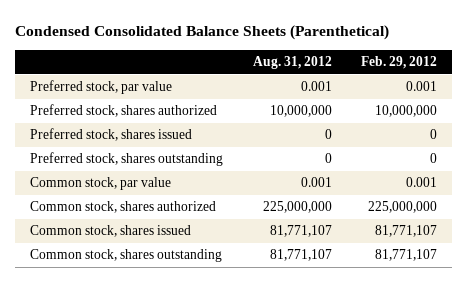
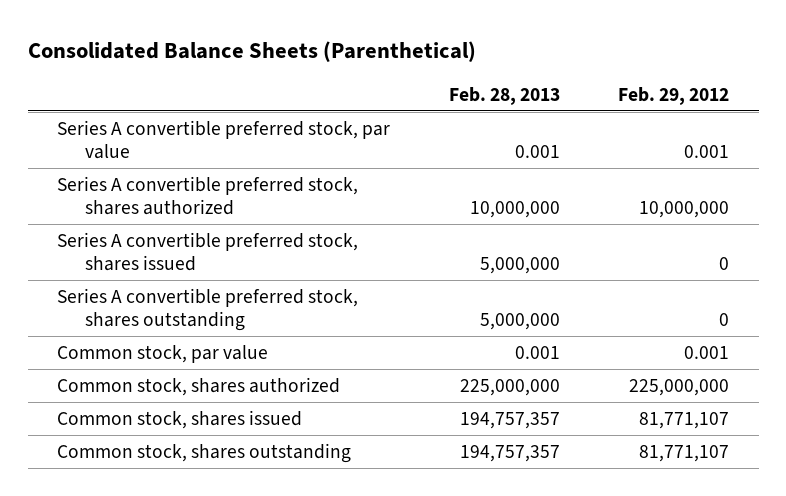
- Condensed Consolidated Balance Sheets (Parenthetical)
+ Consolidated Balance Sheets (Parenthetical)
- | Aug. 31, 2012 | Feb. 29, 2012
+ | Feb. 28, 2013 | Feb. 29, 2012
- Preferred stock, par value | 0.001 | 0.001
- Preferred stock, shares authorized | 10,000,000 | 10,000,000
- Preferred stock, shares issued | 0 | 0
- Preferred stock, shares outstanding | 0 | 0
+ Series A convertible preferred stock, par value | 0.001 | 0.001
+ Series A convertible preferred stock, shares authorized | 10,000,000 | 10,000,000
+ Series A convertible preferred stock, shares issued | 5,000,000 | 0
+ Series A convertible preferred stock, shares outstanding | 5,000,000 | 0

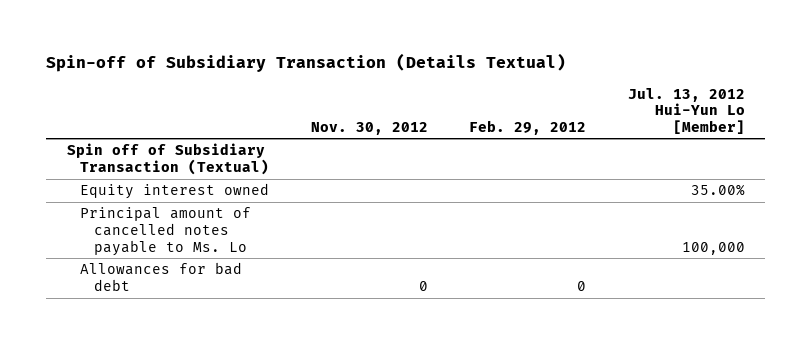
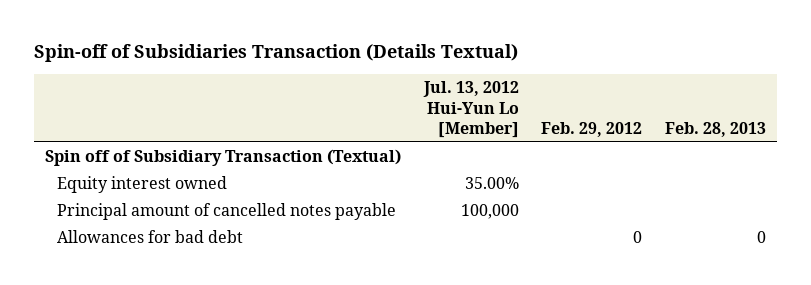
- Spin-off of Subsidiary Transaction (Details Textual)
+ Spin-off of Subsidiaries Transaction (Details Textual)
- | Nov. 30, 2012 | Feb. 29, 2012 | Jul. 13, 2012 Hui-Yun Lo [Member]
+ | Jul. 13, 2012 Hui-Yun Lo [Member] | Feb. 29, 2012 | Feb. 28, 2013
- Principal amount of cancelled notes payable to Ms. Lo | | | 100,000
+ Principal amount of cancelled notes payable | 100,000 | |

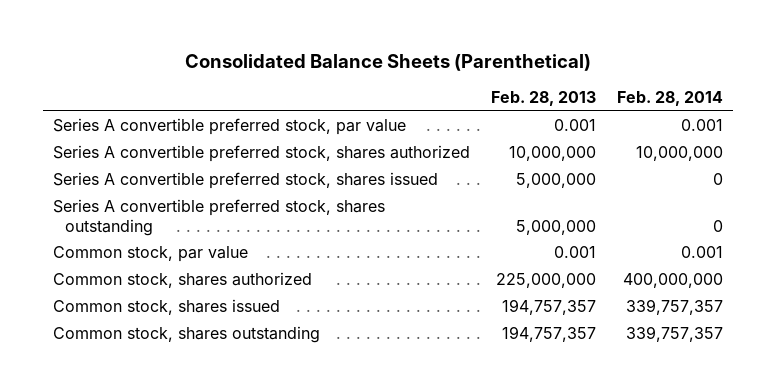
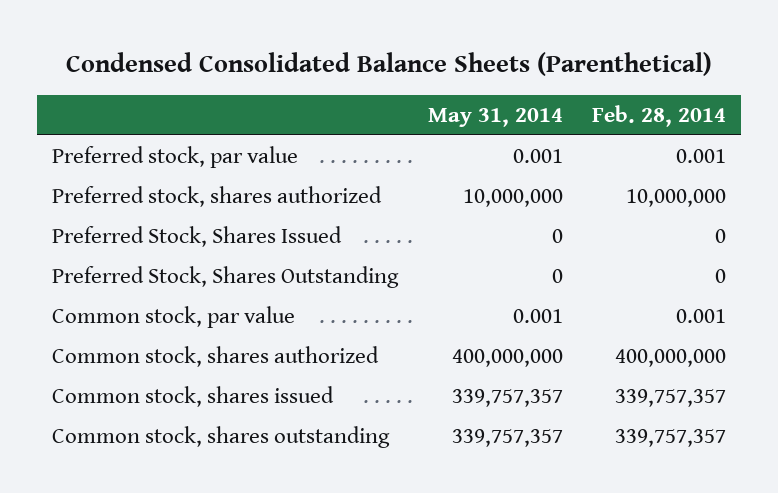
- Consolidated Balance Sheets (Parenthetical)
+ Condensed Consolidated Balance Sheets (Parenthetical)
- | Feb. 28, 2013 | Feb. 28, 2014
+ | May 31, 2014 | Feb. 28, 2014
- Series A convertible preferred stock, par value | 0.001 | 0.001
- Series A convertible preferred stock, shares authorized | 10,000,000 | 10,000,000
- Series A convertible preferred stock, shares issued | 5,000,000 | 0
- Series A convertible preferred stock, shares outstanding | 5,000,000 | 0
+ Preferred stock, par value | 0.001 | 0.001
+ Preferred stock, shares authorized | 10,000,000 | 10,000,000
+ Preferred Stock, Shares Issued | 0 | 0
+ Preferred Stock, Shares Outstanding | 0 | 0

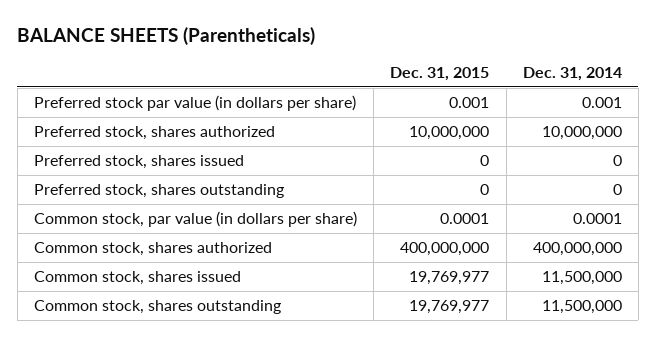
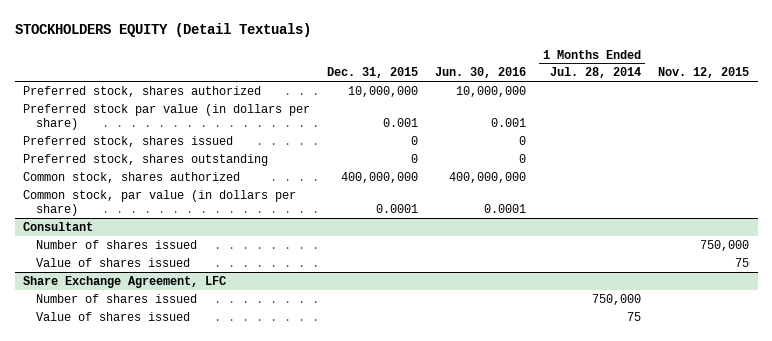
- BALANCE SHEETS (Parentheticals)
+ STOCKHOLDERS EQUITY (Detail Textuals)
- | Dec. 31, 2015 | Dec. 31, 2014
+ | Dec. 31, 2015 | Jun. 30, 2016 | 1 Months Ended Jul. 28, 2014 | Nov. 12, 2015
moved down: Preferred stock par value (in dollars per share) | 0.001 | 0.001 | |
- Common stock, shares issued | 19,769,977 | 11,500,000
- Common stock, shares outstanding | 19,769,977 | 11,500,000
moved down: Common stock, par value (in dollars per share) | 0.0001 | 0.0001 | |
+ Consultant
+ Number of shares issued | | | | 750,000
+ Value of shares issued | | | | 75
+ Share Exchange Agreement, LFC
+ Number of shares issued | | | 750,000 |
+ Value of shares issued | | | 75 |

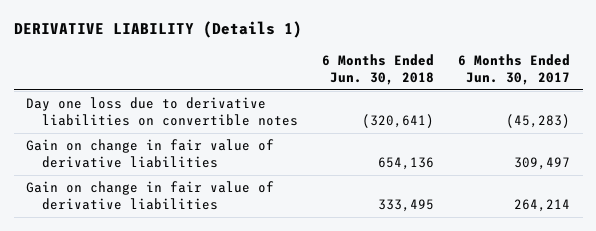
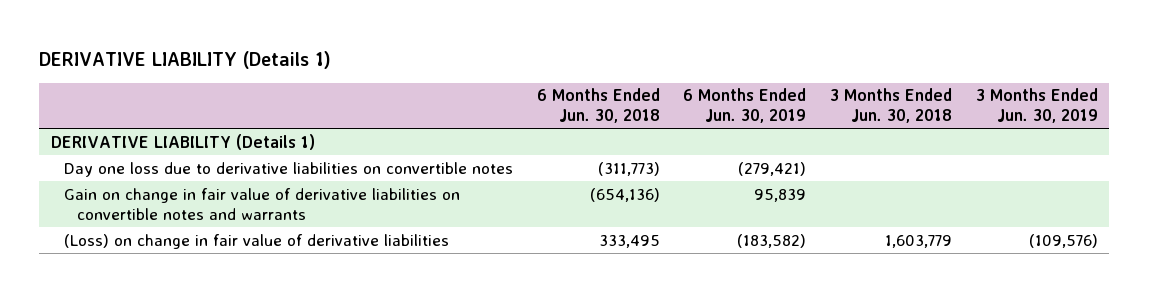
- | 6 Months Ended Jun. 30, 2018 | 6 Months Ended Jun. 30, 2017
+ | 6 Months Ended Jun. 30, 2018 | 6 Months Ended Jun. 30, 2019 | 3 Months Ended Jun. 30, 2018 | 3 Months Ended Jun. 30, 2019
- Day one loss due to derivative liabilities on convertible notes | (320,641) | (45,283)
- Gain on change in fair value of derivative liabilities | 654,136 | 309,497
- Gain on change in fair value of derivative liabilities | 333,495 | 264,214
+ DERIVATIVE LIABILITY (Details 1)
+ Day one loss due to derivative liabilities on convertible notes | (311,773) | (279,421) | |
+ Gain on change in fair value of derivative liabilities on convertible notes and warrants | (654,136) | 95,839 | |
+ (Loss) on change in fair value of derivative liabilities | 333,495 | (183,582) | 1,603,779 | (109,576)

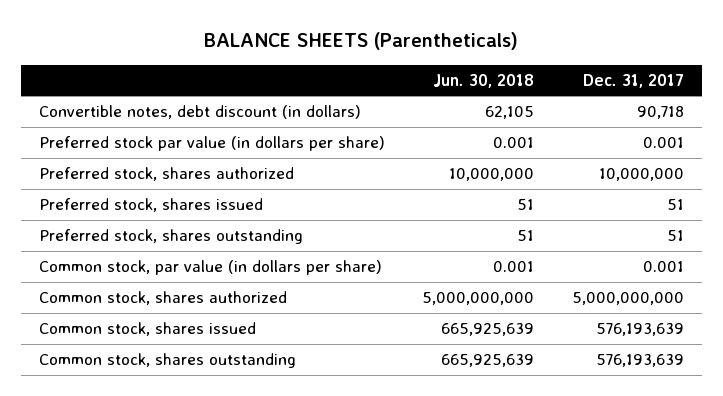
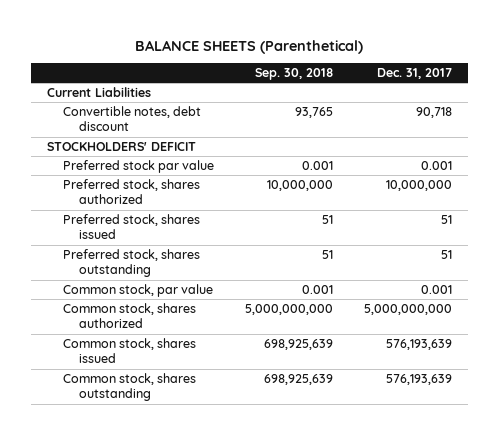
- BALANCE SHEETS (Parentheticals)
+ BALANCE SHEETS (Parenthetical)
- | Jun. 30, 2018 | Dec. 31, 2017
+ | Sep. 30, 2018 | Dec. 31, 2017
- Convertible notes, debt discount (in dollars) | 62,105 | 90,718
- Preferred stock par value (in dollars per share) | 0.001 | 0.001
+ Current Liabilities
+ Convertible notes, debt discount | 93,765 | 90,718
+ STOCKHOLDERS' DEFICIT
+ Preferred stock par value | 0.001 | 0.001
- Common stock, par value (in dollars per share) | 0.001 | 0.001
+ Common stock, par value | 0.001 | 0.001

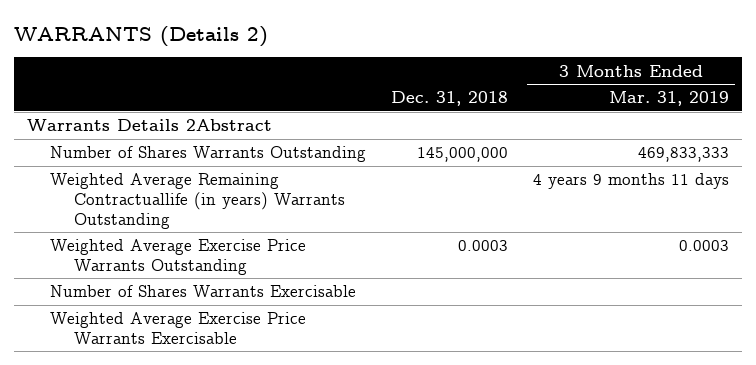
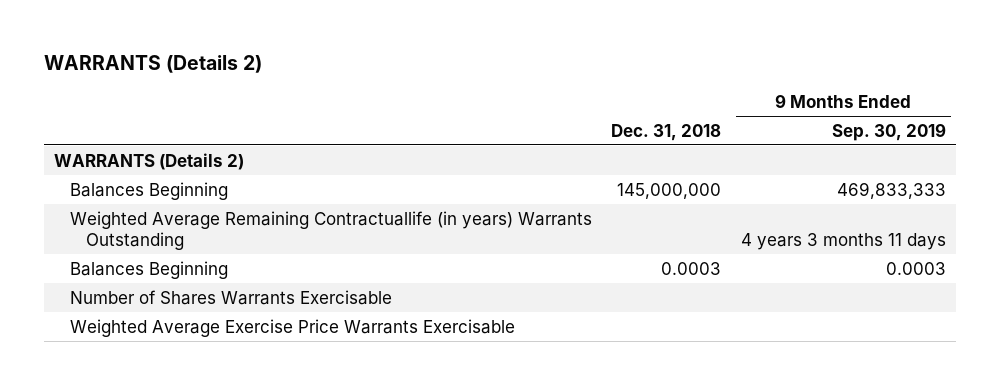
- | Dec. 31, 2018 | 3 Months Ended Mar. 31, 2019
+ | Dec. 31, 2018 | 9 Months Ended Sep. 30, 2019
- Warrants Details 2Abstract
- Number of Shares Warrants Outstanding | 145,000,000 | 469,833,333
+ WARRANTS (Details 2)
+ Balances Beginning | 145,000,000 | 469,833,333
- Weighted Average Exercise Price Warrants Outstanding | 0.0003 | 0.0003
+ Balances Beginning | 0.0003 | 0.0003

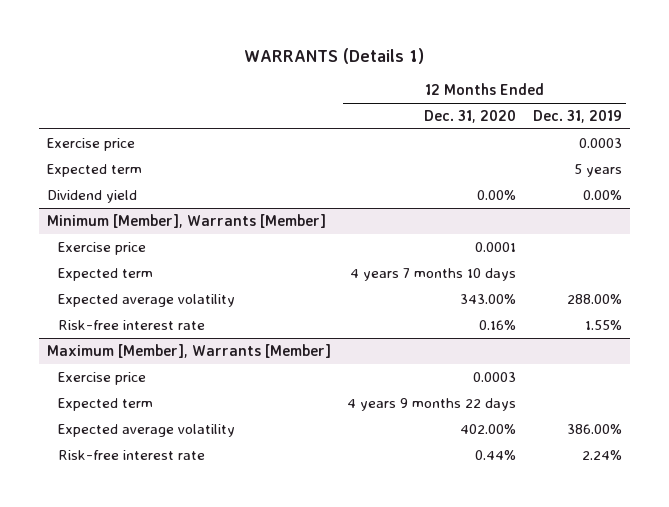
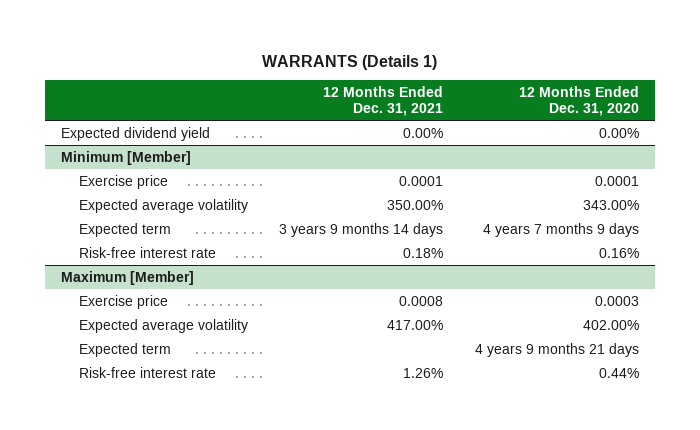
- | 12 Months Ended Dec. 31, 2020 | 12 Months Ended Dec. 31, 2019
+ | 12 Months Ended Dec. 31, 2021 | 12 Months Ended Dec. 31, 2020
- Exercise price | | 0.0003
- Expected term | | 5 years
- Dividend yield | 0.00% | 0.00%
- Minimum [Member], Warrants [Member]
+ Expected dividend yield | 0.00% | 0.00%
+ Minimum [Member]
- Expected term | 4 years 7 months 10 days |
+ Expected term | 3 years 9 months 14 days | 4 years 7 months 9 days
- Maximum [Member], Warrants [Member]
+ Maximum [Member]
- Expected term | 4 years 9 months 22 days |
+ Expected term | | 4 years 9 months 21 days

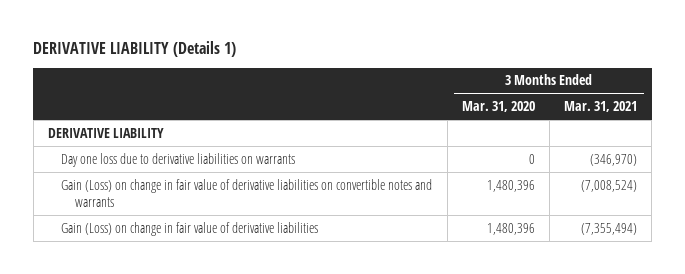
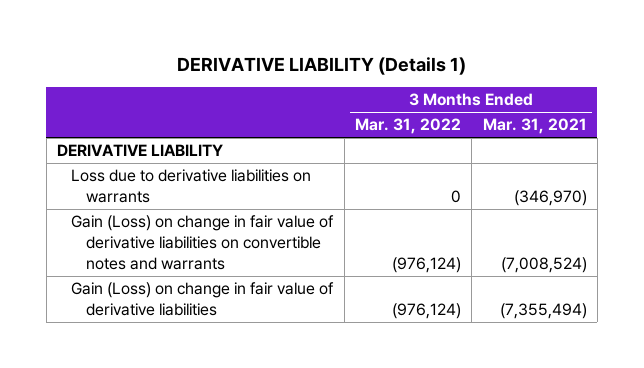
- | 3 Months Ended Mar. 31, 2020 | 3 Months Ended Mar. 31, 2021
+ | 3 Months Ended Mar. 31, 2022 | 3 Months Ended Mar. 31, 2021
- Day one loss due to derivative liabilities on warrants | 0 | (346,970)
+ Loss due to derivative liabilities on warrants | 0 | (346,970)

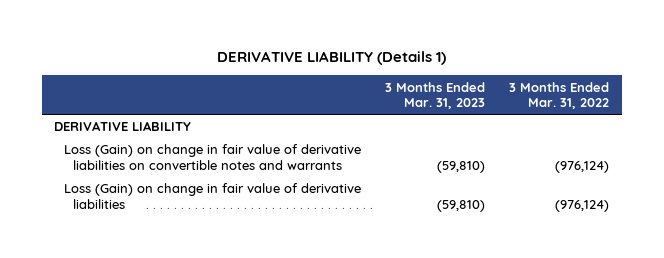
- | 3 Months Ended Mar. 31, 2022 | 3 Months Ended Mar. 31, 2021
+ | 3 Months Ended Mar. 31, 2023 | 3 Months Ended Mar. 31, 2022
- Loss due to derivative liabilities on warrants | 0 | (346,970)
- Gain (Loss) on change in fair value of derivative liabilities on convertible notes and warrants | (976,124) | (7,008,524)
- Gain (Loss) on change in fair value of derivative liabilities | (976,124) | (7,355,494)
+ Loss (Gain) on change in fair value of derivative liabilities on convertible notes and warrants | (59,810) | (976,124)
+ Loss (Gain) on change in fair value of derivative liabilities | (59,810) | (976,124)

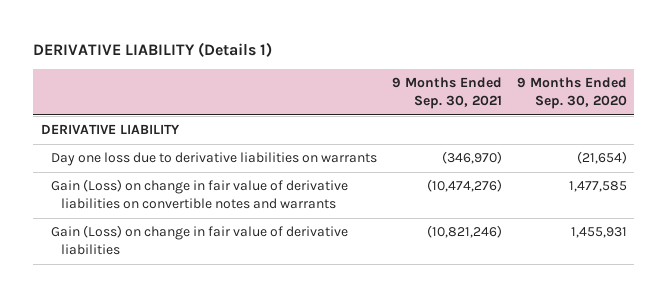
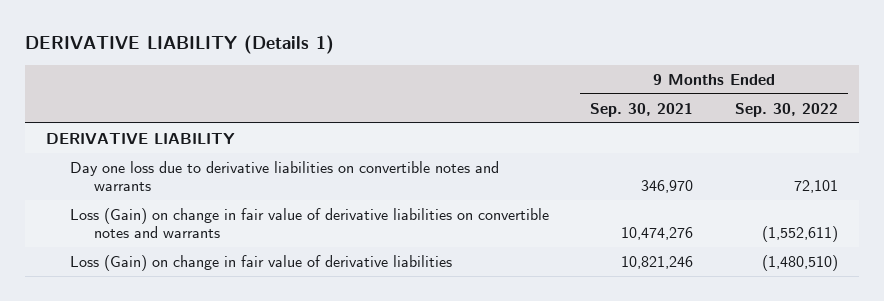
- | 9 Months Ended Sep. 30, 2021 | 9 Months Ended Sep. 30, 2020
+ | 9 Months Ended Sep. 30, 2021 | 9 Months Ended Sep. 30, 2022
- Day one loss due to derivative liabilities on warrants | (346,970) | (21,654)
- Gain (Loss) on change in fair value of derivative liabilities on convertible notes and warrants | (10,474,276) | 1,477,585
- Gain (Loss) on change in fair value of derivative liabilities | (10,821,246) | 1,455,931
+ Day one loss due to derivative liabilities on convertible notes and warrants | 346,970 | 72,101
+ Loss (Gain) on change in fair value of derivative liabilities on convertible notes and warrants | 10,474,276 | (1,552,611)
+ Loss (Gain) on change in fair value of derivative liabilities | 10,821,246 | (1,480,510)

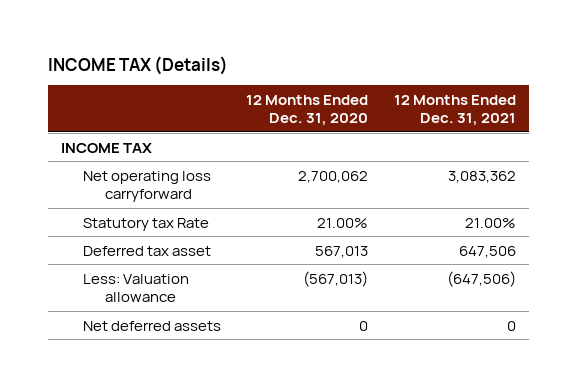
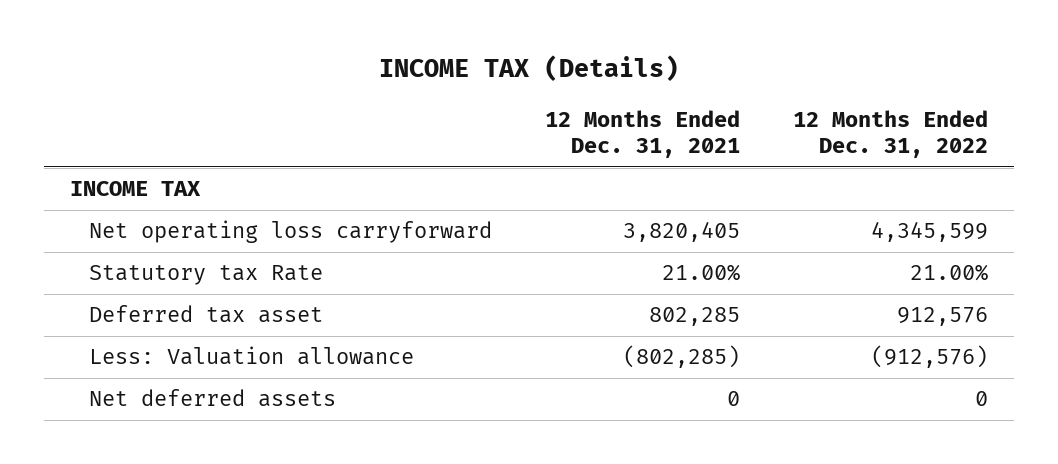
- | 12 Months Ended Dec. 31, 2020 | 12 Months Ended Dec. 31, 2021
+ | 12 Months Ended Dec. 31, 2021 | 12 Months Ended Dec. 31, 2022
- Net operating loss carryforward | 2,700,062 | 3,083,362
+ Net operating loss carryforward | 3,820,405 | 4,345,599
- Deferred tax asset | 567,013 | 647,506
- Less: Valuation allowance | (567,013) | (647,506)
+ Deferred tax asset | 802,285 | 912,576
+ Less: Valuation allowance | (802,285) | (912,576)

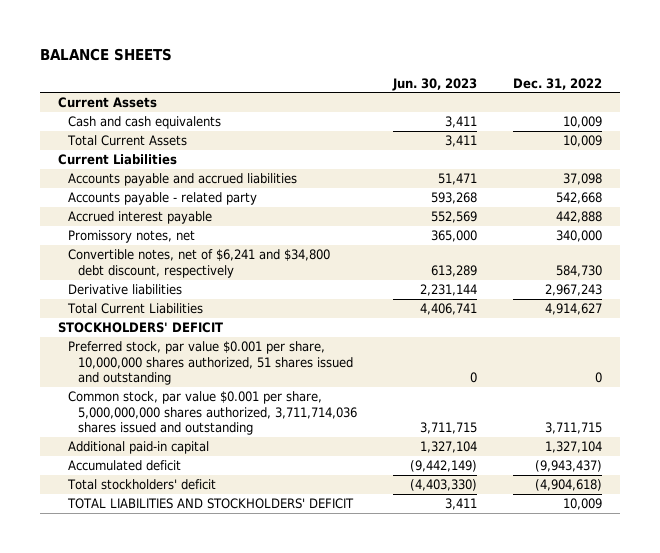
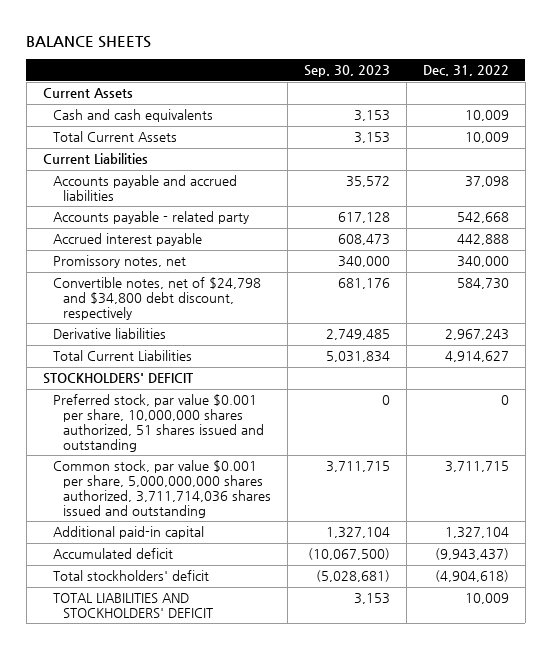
- | Jun. 30, 2023 | Dec. 31, 2022
+ | Sep. 30, 2023 | Dec. 31, 2022
- Convertible notes, net of $6,241 and $34,800 debt discount, respectively | 613,289 | 584,730
+ Convertible notes, net of $24,798 and $34,800 debt discount, respectively | 681,176 | 584,730

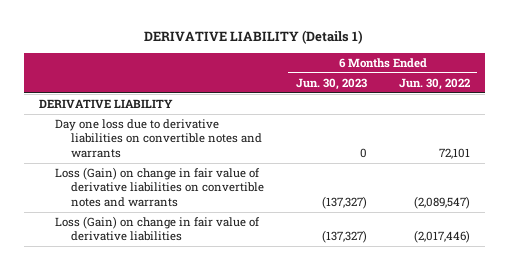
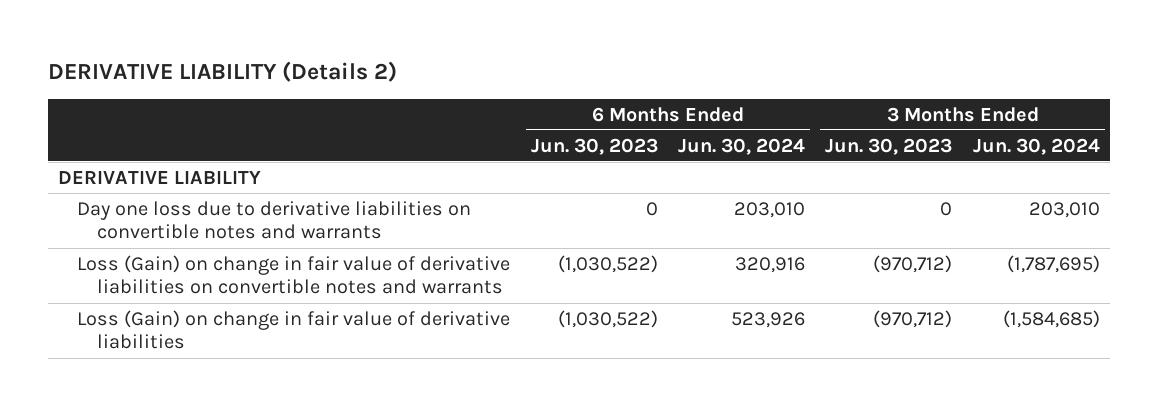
- DERIVATIVE LIABILITY (Details 1)
+ DERIVATIVE LIABILITY (Details 2)
- | 6 Months Ended Jun. 30, 2023 | 6 Months Ended Jun. 30, 2022
+ | 6 Months Ended Jun. 30, 2023 | 6 Months Ended Jun. 30, 2024 | 3 Months Ended Jun. 30, 2023 | 3 Months Ended Jun. 30, 2024
- Loss (Gain) on change in fair value of derivative liabilities on convertible notes and warrants | (137,327) | (2,089,547)
- Loss (Gain) on change in fair value of derivative liabilities | (137,327) | (2,017,446)
+ Loss (Gain) on change in fair value of derivative liabilities on convertible notes and warrants | (1,030,522) | 320,916 | (970,712) | (1,787,695)
+ Loss (Gain) on change in fair value of derivative liabilities | (1,030,522) | 523,926 | (970,712) | (1,584,685)

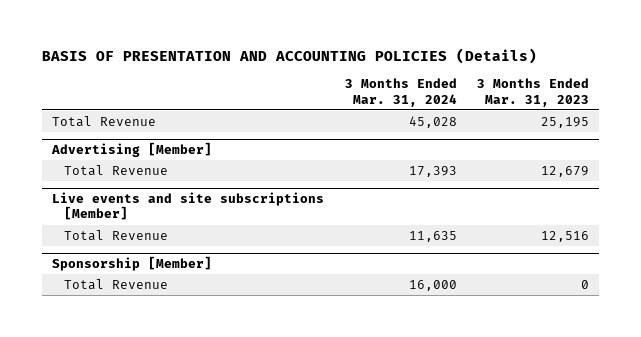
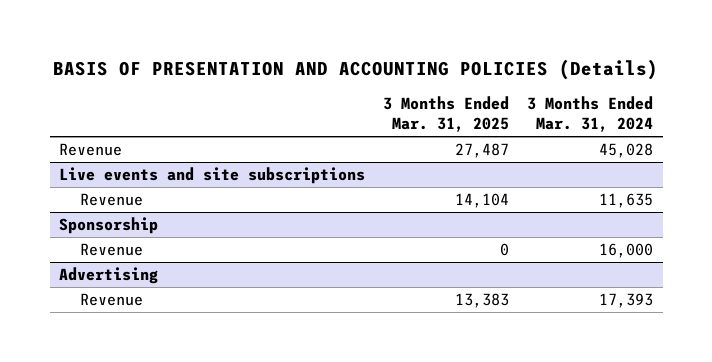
- | 3 Months Ended Mar. 31, 2024 | 3 Months Ended Mar. 31, 2023
+ | 3 Months Ended Mar. 31, 2025 | 3 Months Ended Mar. 31, 2024
- Total Revenue | 45,028 | 25,195
- Advertising [Member]
- Total Revenue | 17,393 | 12,679
- Live events and site subscriptions [Member]
- Total Revenue | 11,635 | 12,516
- Sponsorship [Member]
- Total Revenue | 16,000 | 0
+ Revenue | 27,487 | 45,028
+ Live events and site subscriptions
+ Revenue | 14,104 | 11,635
+ Sponsorship
+ Revenue | 0 | 16,000
+ Advertising
+ Revenue | 13,383 | 17,393

